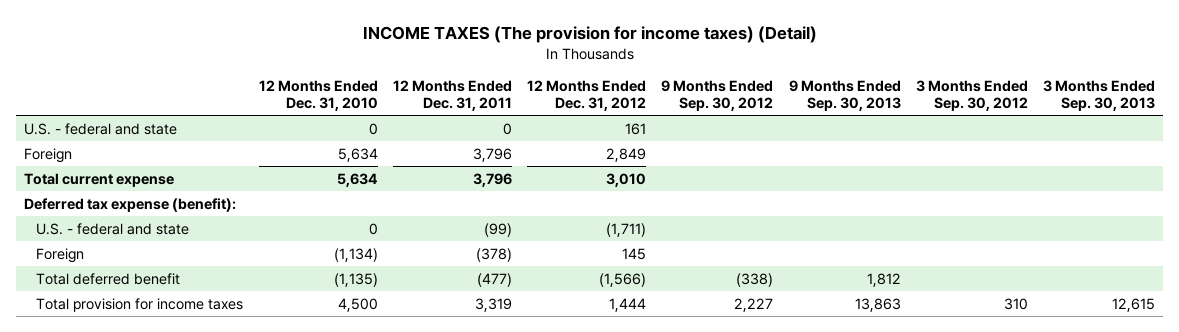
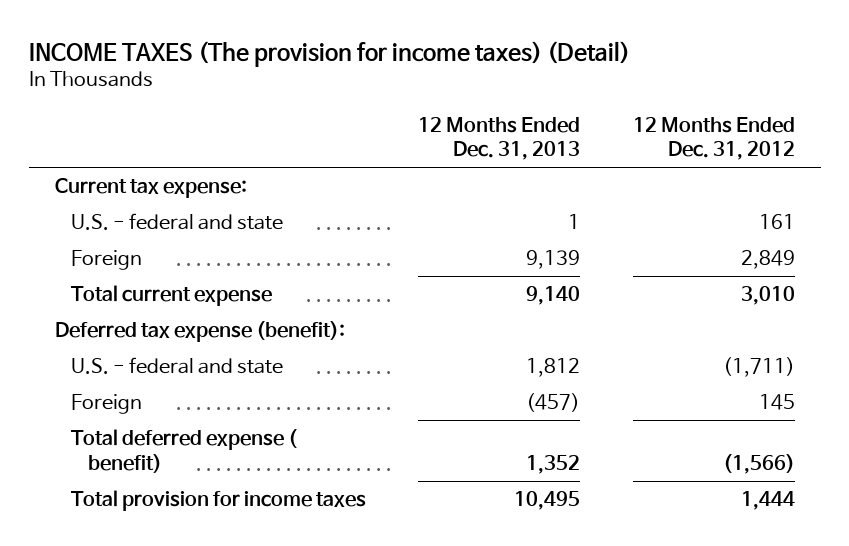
- | 12 Months Ended Dec. 31, 2010 | 12 Months Ended Dec. 31, 2011 | 12 Months Ended Dec. 31, 2012 | 9 Months Ended Sep. 30, 2012 | 9 Months Ended Sep. 30, 2013 | 3 Months Ended Sep. 30, 2012 | 3 Months Ended Sep. 30, 2013
+ | 12 Months Ended Dec. 31, 2013 | 12 Months Ended Dec. 31, 2012
+ Current tax expense:
- Total deferred benefit | (1,135) | (477) | (1,566) | (338) | 1,812 | |
+ Total deferred expense ( benefit) | 1,352 | (1,566)

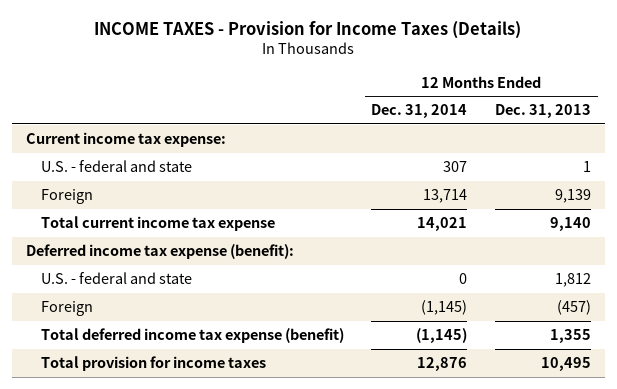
- INCOME TAXES (The provision for income taxes) (Detail)
+ INCOME TAXES - Provision for Income Taxes (Details)
- | 12 Months Ended Dec. 31, 2013 | 12 Months Ended Dec. 31, 2012
+ | 12 Months Ended Dec. 31, 2014 | 12 Months Ended Dec. 31, 2013
- Current tax expense:
+ Current income tax expense:
- Total current expense | 9,140 | 3,010
- Deferred tax expense (benefit):
+ Total current income tax expense | 14,021 | 9,140
+ Deferred income tax expense (benefit):
- Total deferred expense ( benefit) | 1,352 | (1,566)
+ Total deferred income tax expense (benefit) | (1,145) | 1,355

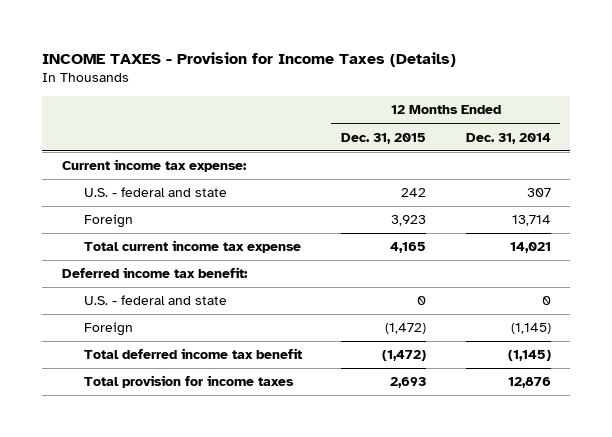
- | 12 Months Ended Dec. 31, 2014 | 12 Months Ended Dec. 31, 2013
+ | 12 Months Ended Dec. 31, 2015 | 12 Months Ended Dec. 31, 2014
- Deferred income tax expense (benefit):
+ Deferred income tax benefit:
- Total deferred income tax expense (benefit) | (1,145) | 1,355
+ Total deferred income tax benefit | (1,472) | (1,145)

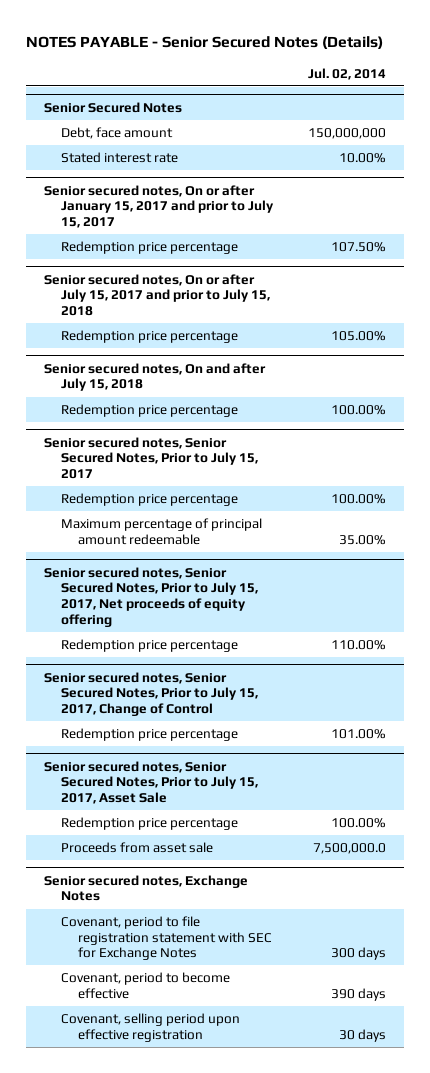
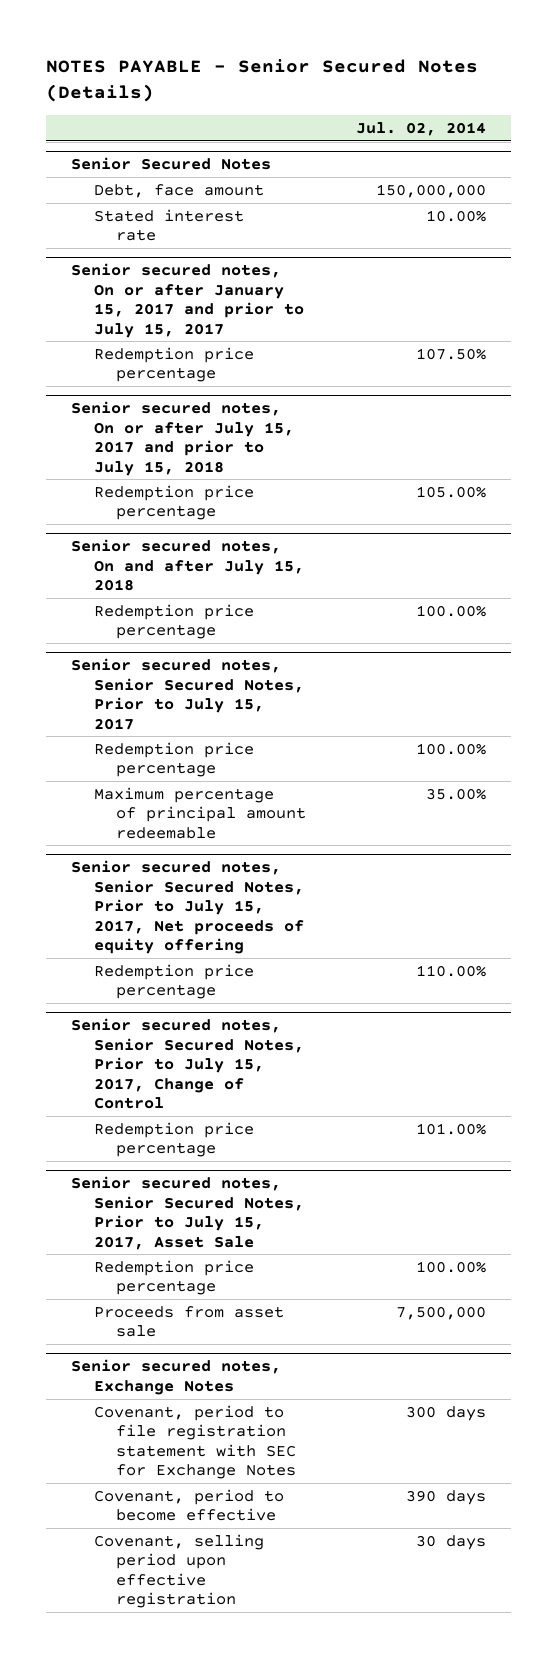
@ Senior secured notes, Senior Secured Notes, Prior to July 15, 2017, Asset Sale
- Proceeds from asset sale | 7,500,000.0
+ Proceeds from asset sale | 7,500,000

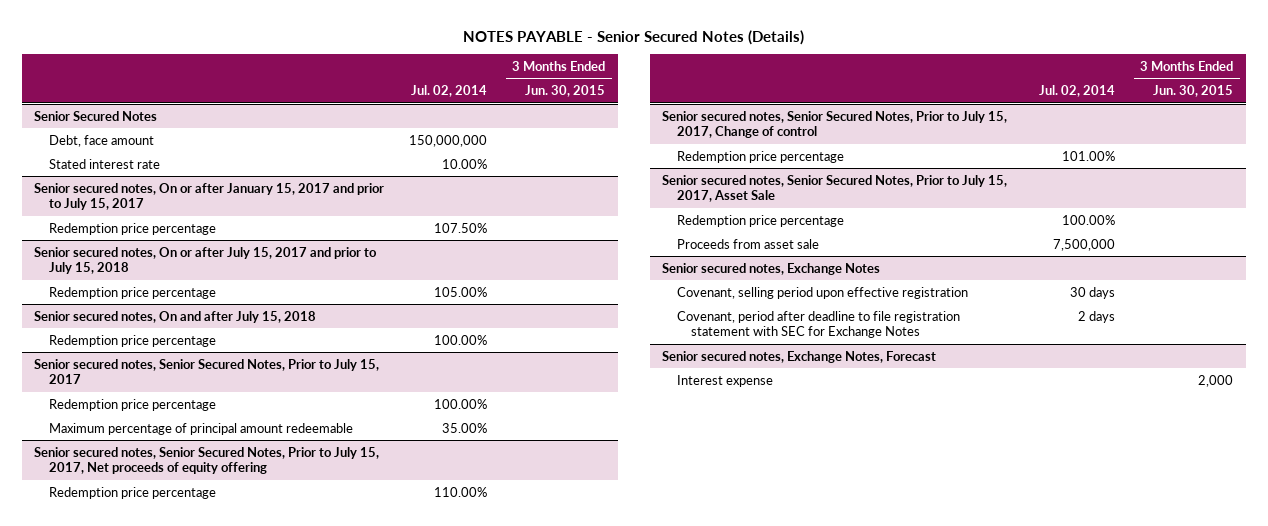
- | Jul. 02, 2014
+ | Jul. 02, 2014 | 3 Months Ended Jun. 30, 2015
- Senior secured notes, Senior Secured Notes, Prior to July 15, 2017, Change of Control
+ Senior secured notes, Senior Secured Notes, Prior to July 15, 2017, Change of control
@ Senior secured notes, Exchange Notes
- Covenant, period to file registration statement with SEC for Exchange Notes | 300 days
- Covenant, period to become effective | 390 days
+ Covenant, period after deadline to file registration statement with SEC for Exchange Notes | 2 days |
+ Senior secured notes, Exchange Notes, Forecast
+ Interest expense | | 2,000

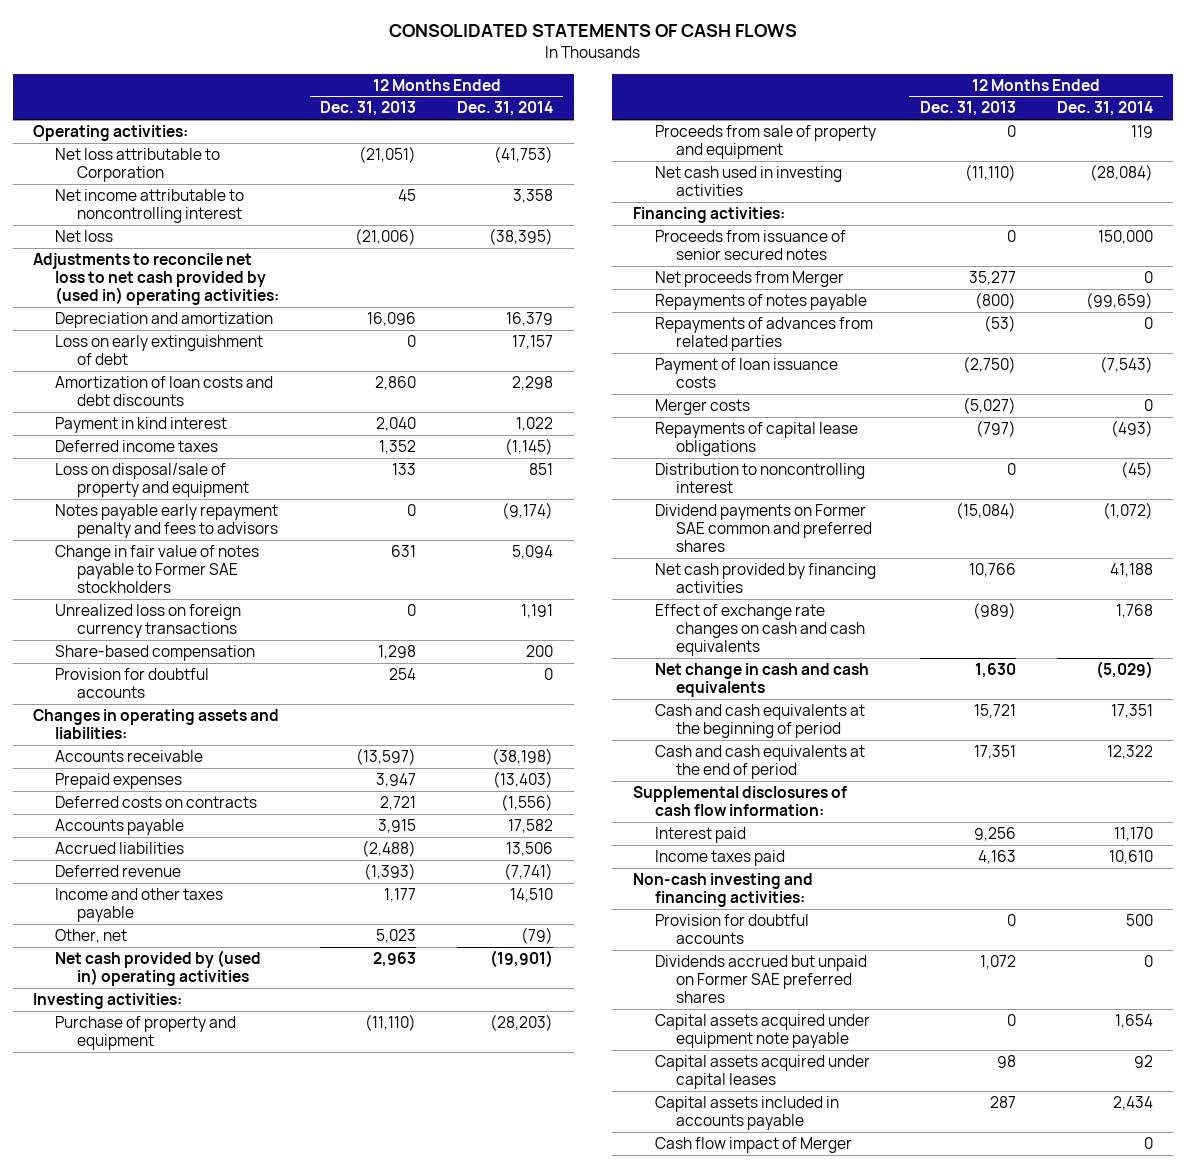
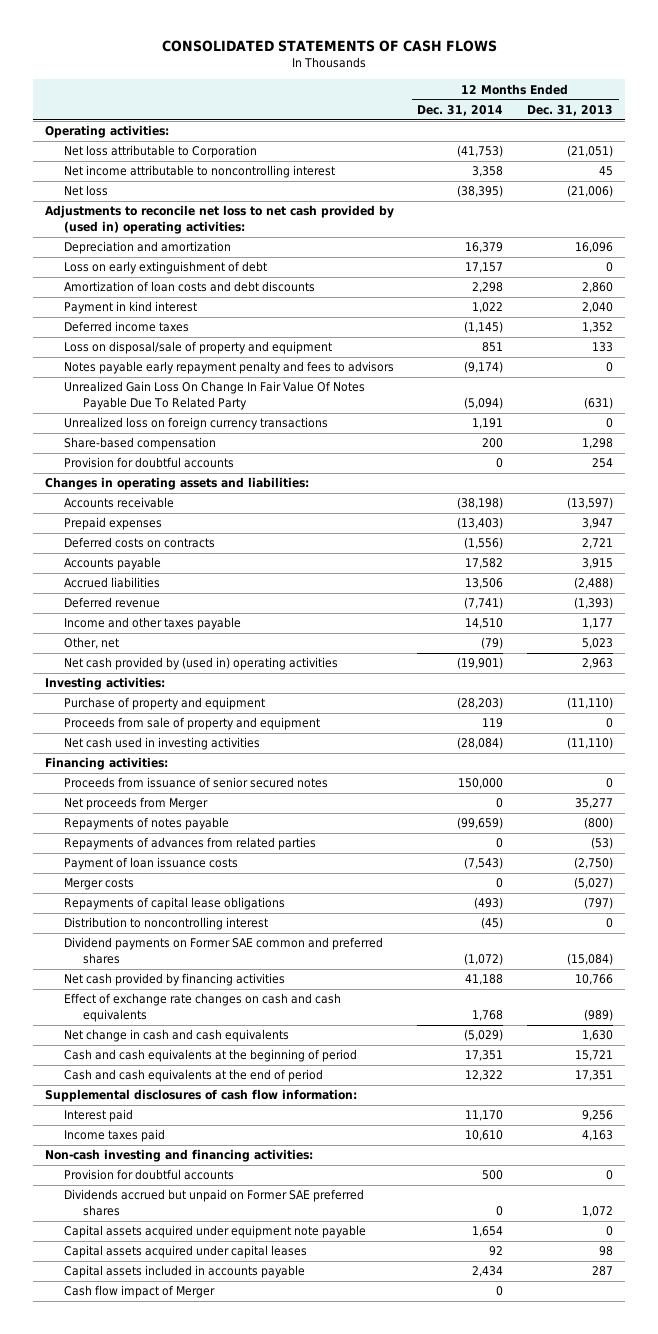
- | 12 Months Ended Dec. 31, 2013 | 12 Months Ended Dec. 31, 2014
+ | 12 Months Ended Dec. 31, 2014 | 12 Months Ended Dec. 31, 2013
- Change in fair value of notes payable to Former SAE stockholders | 631 | 5,094
+ Unrealized Gain Loss On Change In Fair Value Of Notes Payable Due To Related Party | (5,094) | (631)

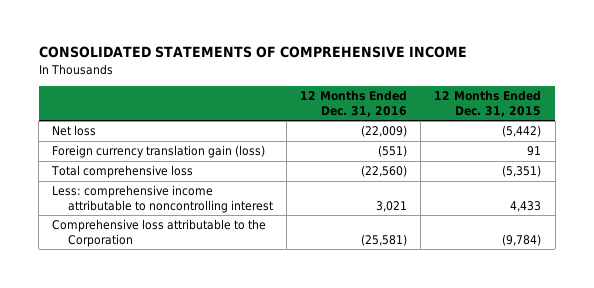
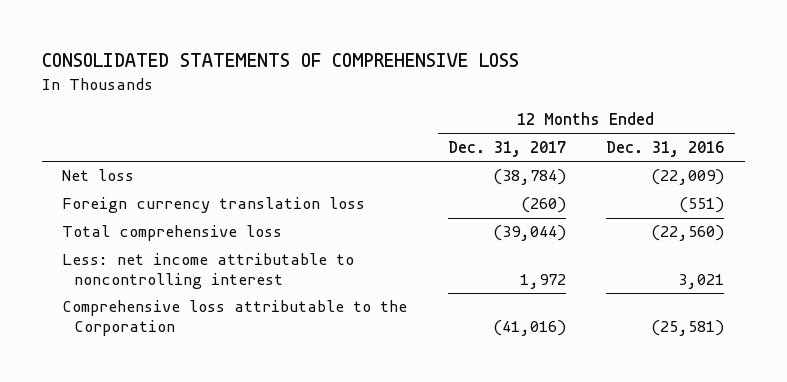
- CONSOLIDATED STATEMENTS OF COMPREHENSIVE INCOME
+ CONSOLIDATED STATEMENTS OF COMPREHENSIVE LOSS
- | 12 Months Ended Dec. 31, 2016 | 12 Months Ended Dec. 31, 2015
+ | 12 Months Ended Dec. 31, 2017 | 12 Months Ended Dec. 31, 2016
- Foreign currency translation gain (loss) | (551) | 91
+ Foreign currency translation loss | (260) | (551)
- Less: comprehensive income attributable to noncontrolling interest | 3,021 | 4,433
+ Less: net income attributable to noncontrolling interest | 1,972 | 3,021

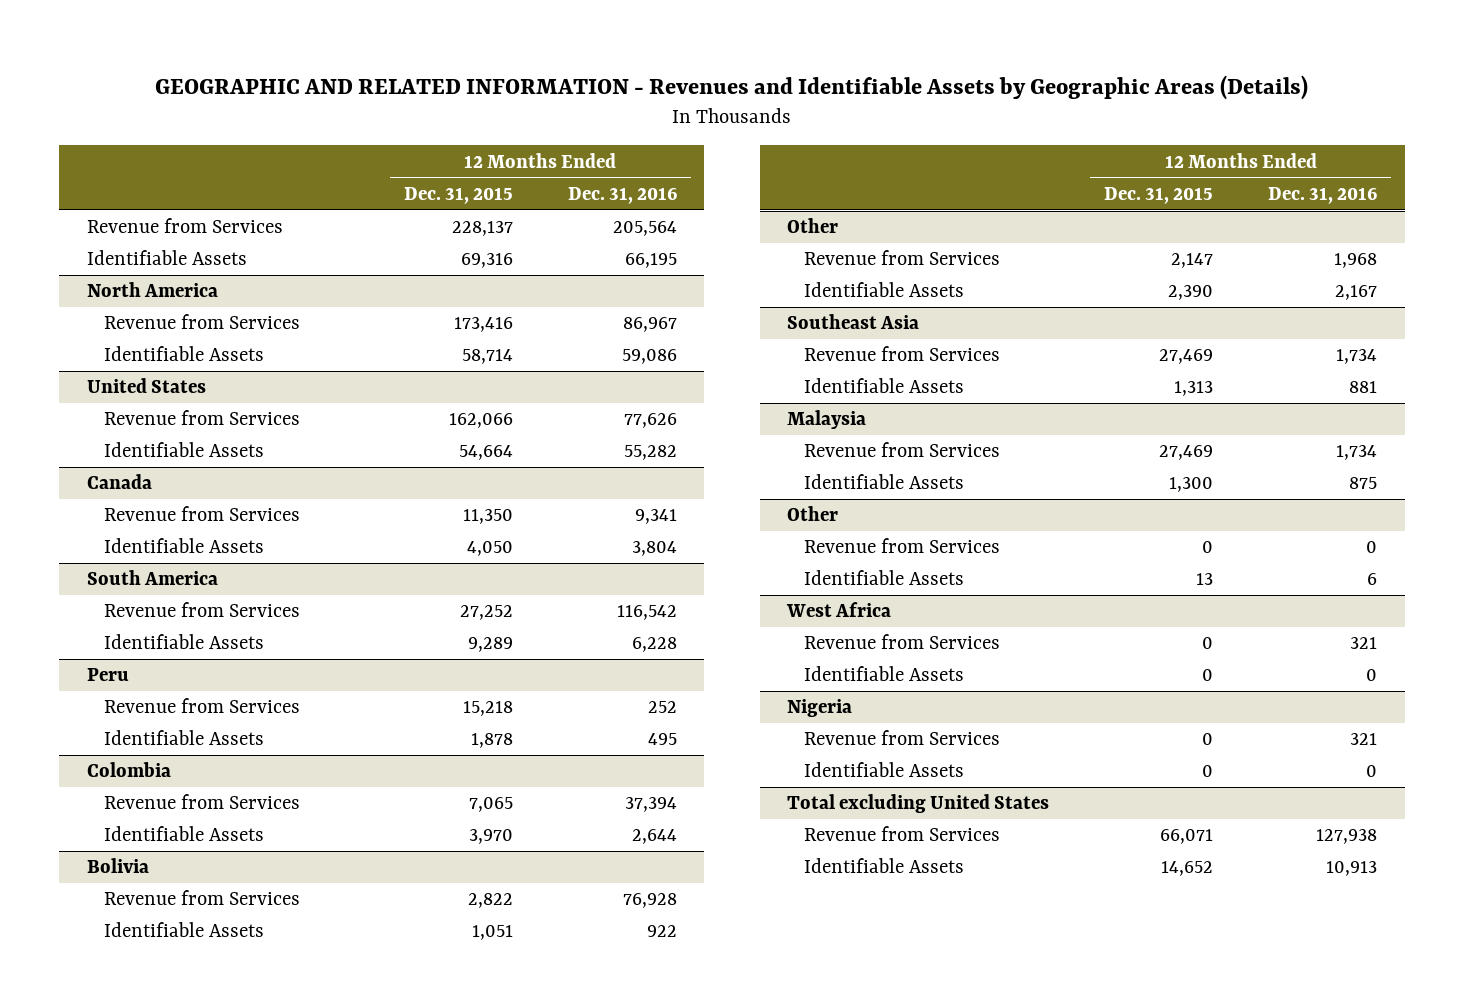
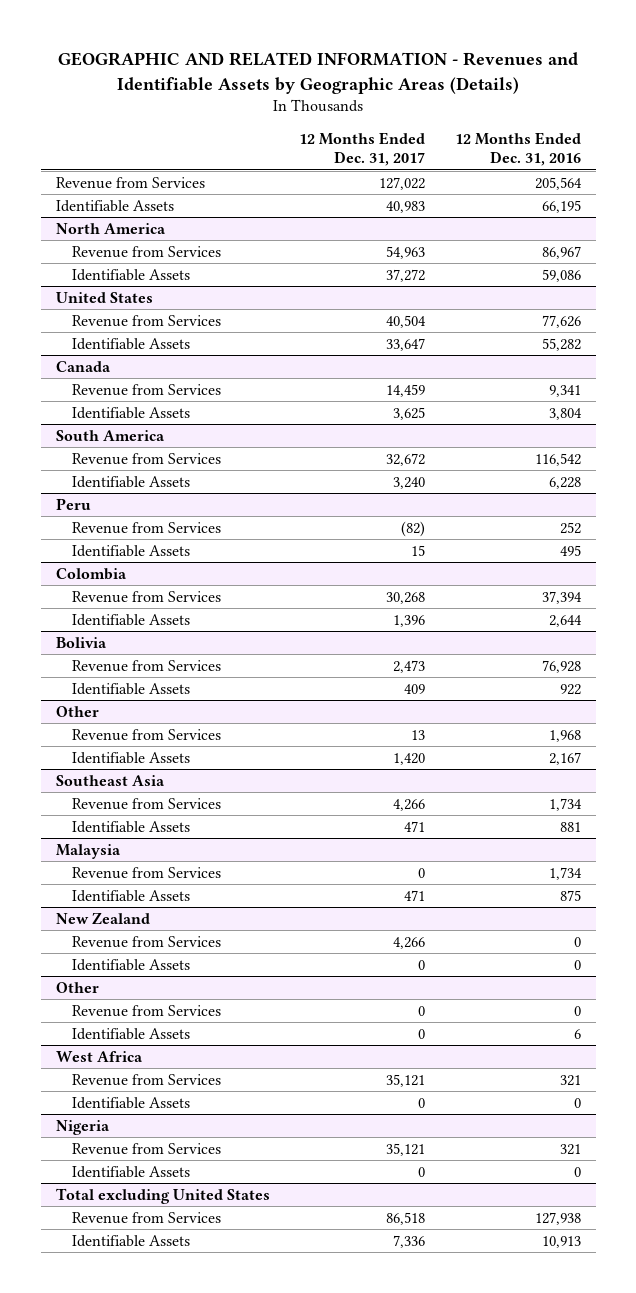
- | 12 Months Ended Dec. 31, 2015 | 12 Months Ended Dec. 31, 2016
+ | 12 Months Ended Dec. 31, 2017 | 12 Months Ended Dec. 31, 2016
+ New Zealand
+ Revenue from Services | 4,266 | 0
+ Identifiable Assets | 0 | 0

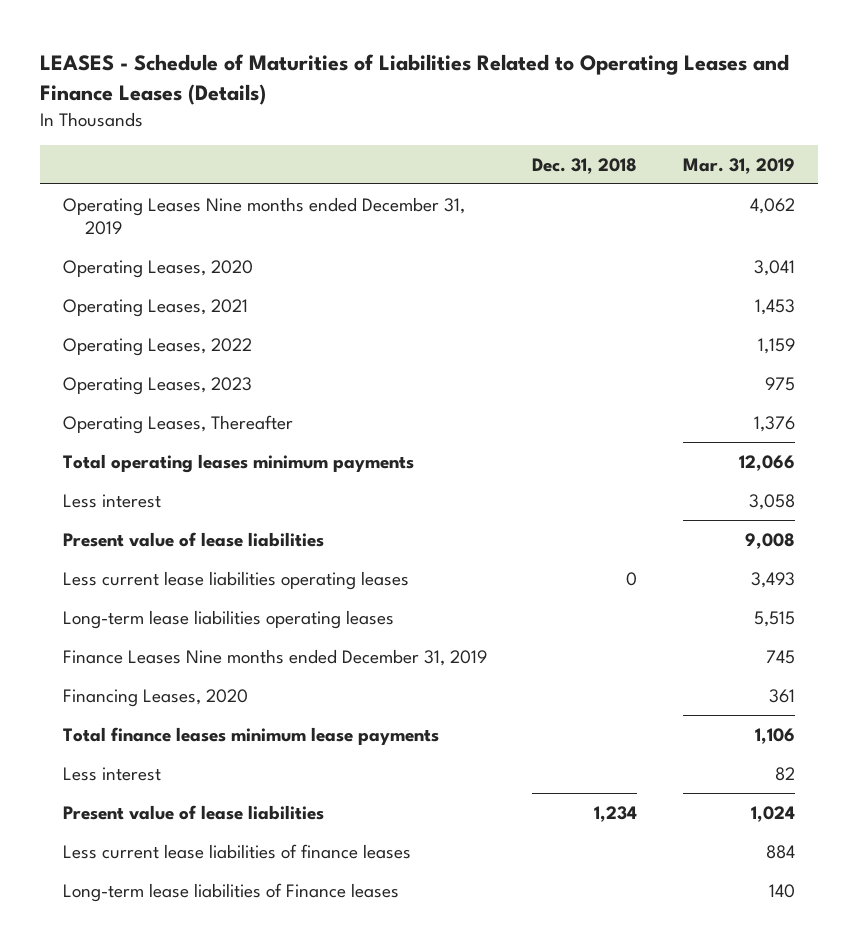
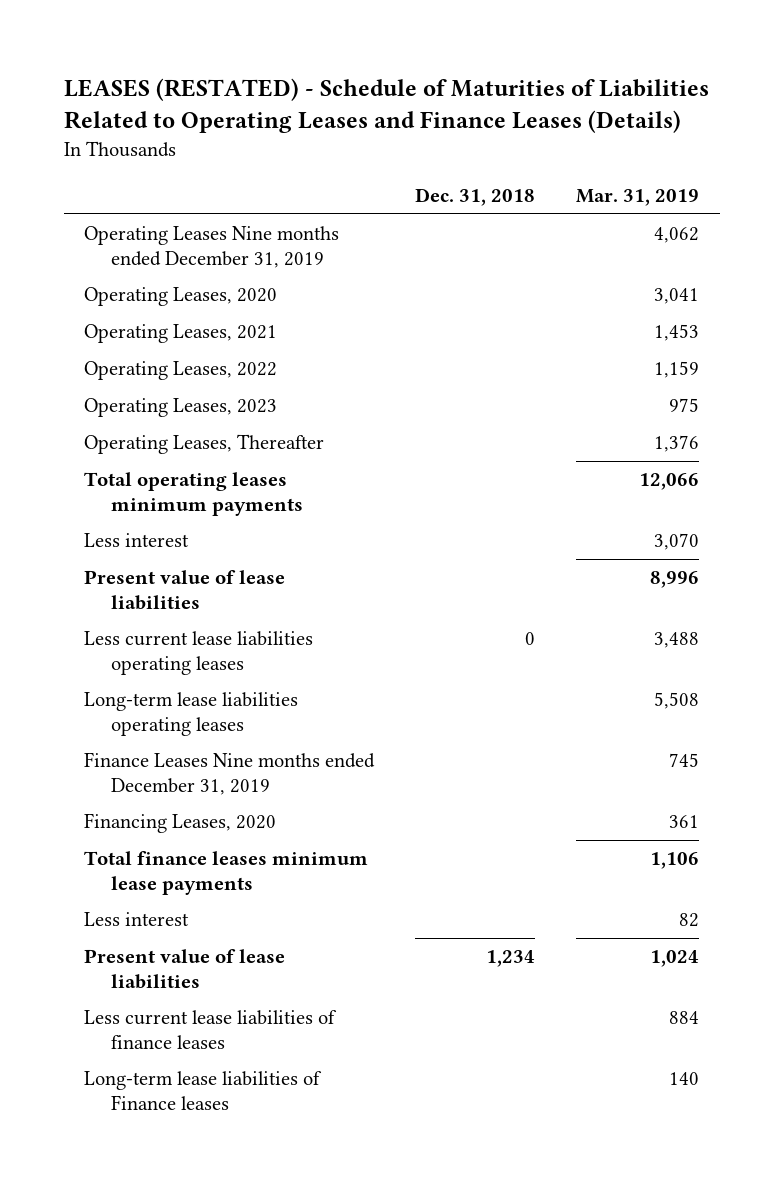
- LEASES - Schedule of Maturities of Liabilities Related to Operating Leases and Finance Leases (Details)
+ LEASES (RESTATED) - Schedule of Maturities of Liabilities Related to Operating Leases and Finance Leases (Details)
- Less interest | | 3,058
- Present value of lease liabilities | | 9,008
- Less current lease liabilities operating leases | 0 | 3,493
- Long-term lease liabilities operating leases | | 5,515
+ Less interest | | 3,070
+ Present value of lease liabilities | | 8,996
+ Less current lease liabilities operating leases | 0 | 3,488
+ Long-term lease liabilities operating leases | | 5,508

